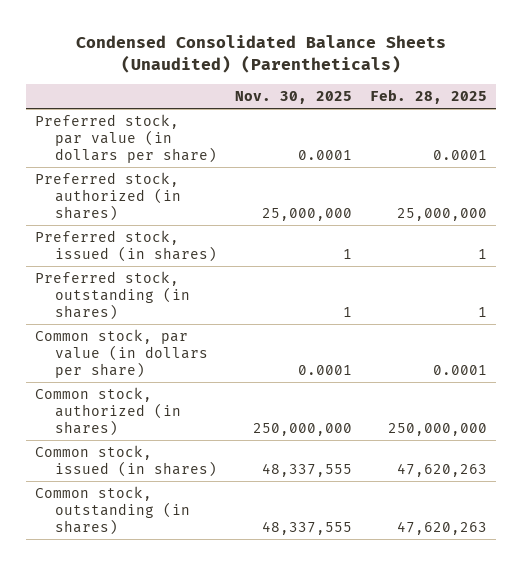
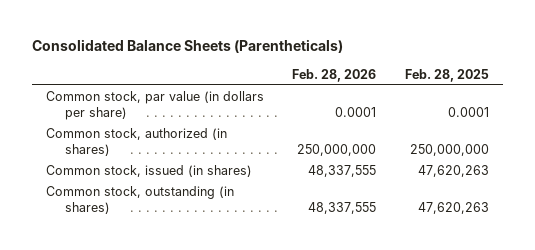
- Condensed Consolidated Balance Sheets (Unaudited) (Parentheticals)
+ Consolidated Balance Sheets (Parentheticals)
- | Nov. 30, 2025 | Feb. 28, 2025
+ | Feb. 28, 2026 | Feb. 28, 2025
- Preferred stock, par value (in dollars per share) | 0.0001 | 0.0001
- Preferred stock, authorized (in shares) | 25,000,000 | 25,000,000
- Preferred stock, issued (in shares) | 1 | 1
- Preferred stock, outstanding (in shares) | 1 | 1

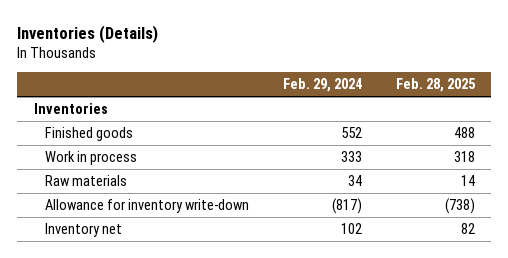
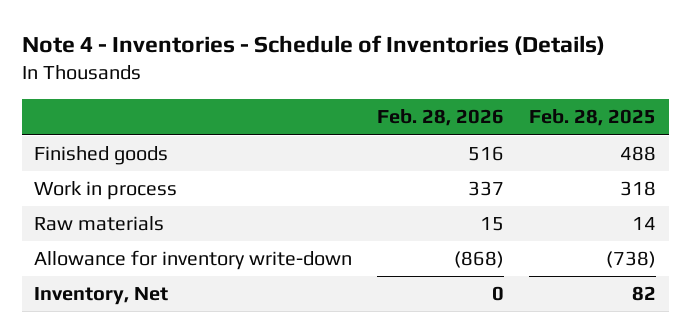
- Inventories (Details)
+ Note 4 - Inventories - Schedule of Inventories (Details)
- | Feb. 29, 2024 | Feb. 28, 2025
+ | Feb. 28, 2026 | Feb. 28, 2025
- Inventories
- Inventory net | 102 | 82
+ Inventory, Net | 0 | 82

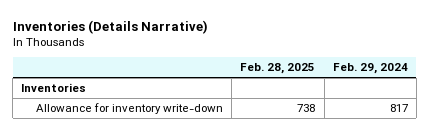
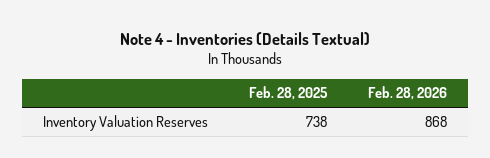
- Inventories (Details Narrative)
+ Note 4 - Inventories (Details Textual)
- | Feb. 28, 2025 | Feb. 29, 2024
+ | Feb. 28, 2025 | Feb. 28, 2026
- Inventories
- Allowance for inventory write-down | 738 | 817
+ Inventory Valuation Reserves | 738 | 868

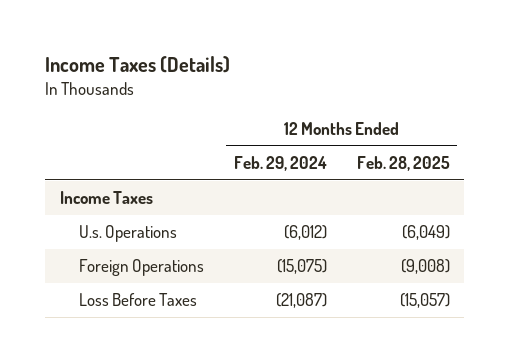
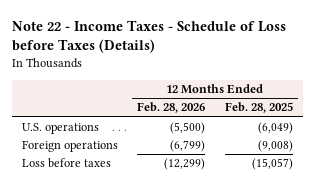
- Income Taxes (Details)
+ Note 22 - Income Taxes - Schedule of Loss before Taxes (Details)
- | 12 Months Ended Feb. 29, 2024 | 12 Months Ended Feb. 28, 2025
+ | 12 Months Ended Feb. 28, 2026 | 12 Months Ended Feb. 28, 2025
- Income Taxes
- U.s. Operations | (6,012) | (6,049)
- Foreign Operations | (15,075) | (9,008)
- Loss Before Taxes | (21,087) | (15,057)
+ U.S. operations | (5,500) | (6,049)
+ Foreign operations | (6,799) | (9,008)
+ Loss before taxes | (12,299) | (15,057)

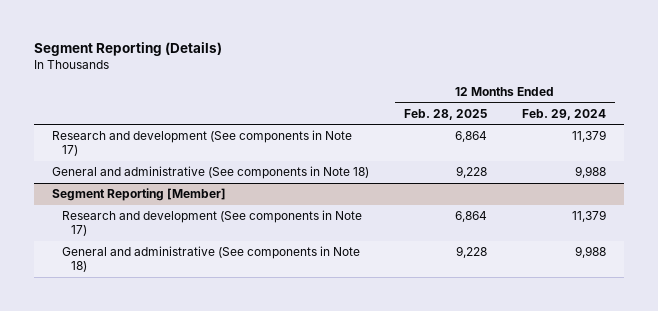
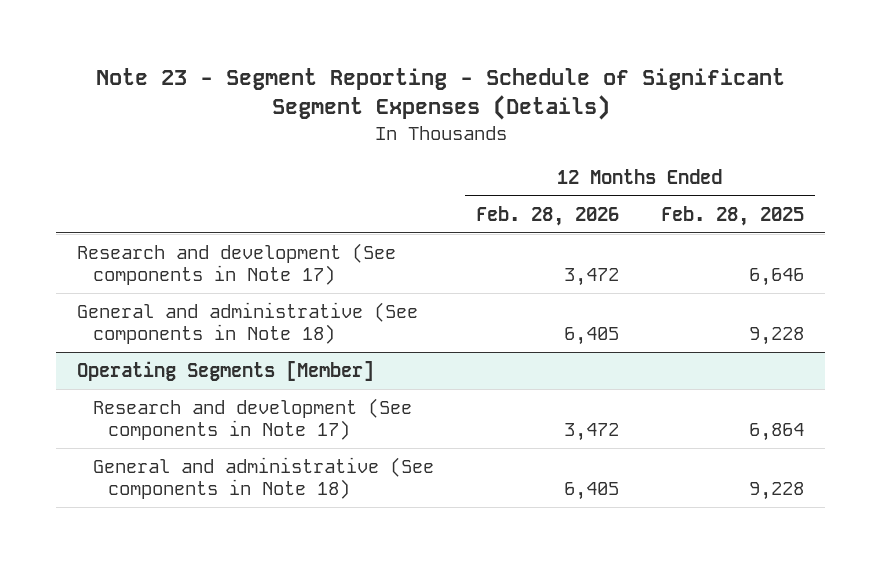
- Segment Reporting (Details)
+ Note 23 - Segment Reporting - Schedule of Significant Segment Expenses (Details)
- | 12 Months Ended Feb. 28, 2025 | 12 Months Ended Feb. 29, 2024
+ | 12 Months Ended Feb. 28, 2026 | 12 Months Ended Feb. 28, 2025
- Research and development (See components in Note 17) | 6,864 | 11,379
+ Research and development (See components in Note 17) | 3,472 | 6,646
- Segment Reporting [Member]
+ Operating Segments [Member]

